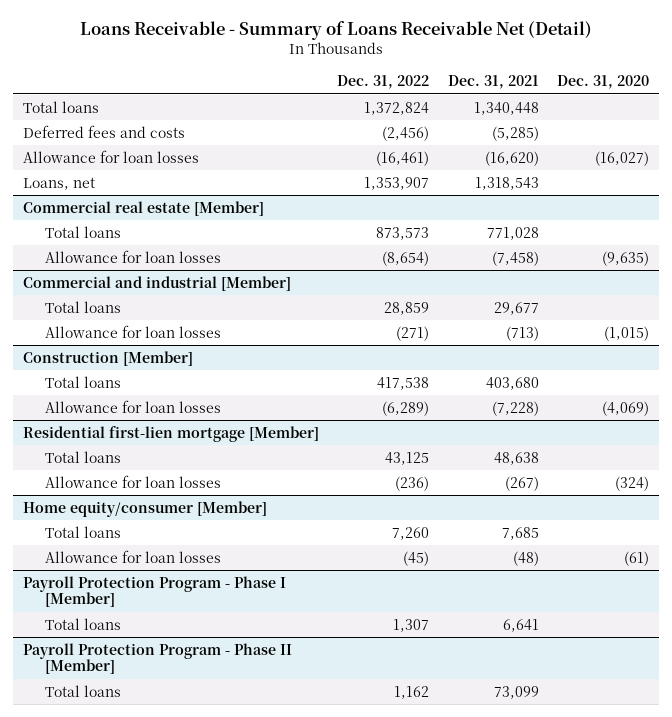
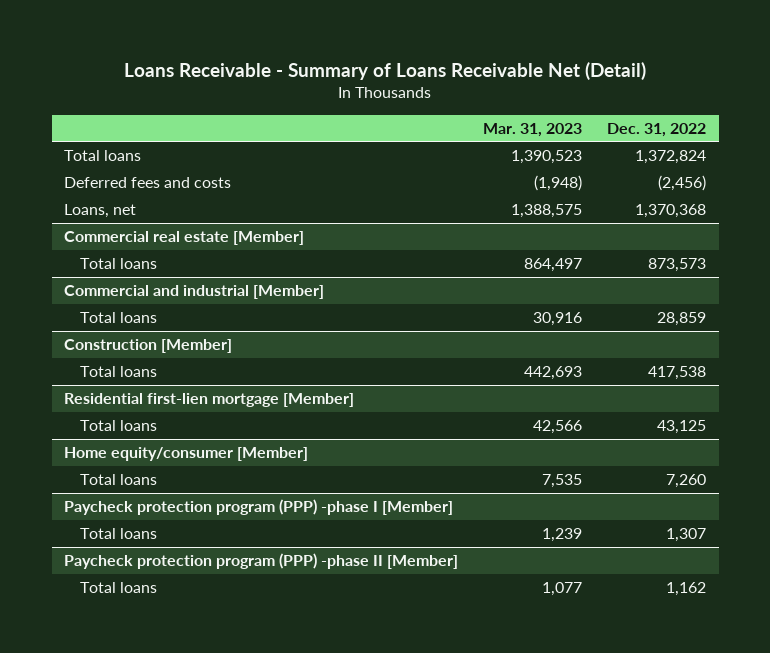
- | Dec. 31, 2022 | Dec. 31, 2021 | Dec. 31, 2020
+ | Mar. 31, 2023 | Dec. 31, 2022
- Allowance for loan losses | (16,461) | (16,620) | (16,027)
- Loans, net | 1,353,907 | 1,318,543 |
+ Loans, net | 1,388,575 | 1,370,368
@ Commercial real estate [Member]
- Allowance for loan losses | (8,654) | (7,458) | (9,635)
@ Commercial and industrial [Member]
- Allowance for loan losses | (271) | (713) | (1,015)
@ Construction [Member]
- Allowance for loan losses | (6,289) | (7,228) | (4,069)
@ Residential first-lien mortgage [Member]
- Allowance for loan losses | (236) | (267) | (324)
@ Home equity/consumer [Member]
- Allowance for loan losses | (45) | (48) | (61)
- Payroll Protection Program - Phase I [Member]
+ Paycheck protection program (PPP) -phase I [Member]
- Payroll Protection Program - Phase II [Member]
+ Paycheck protection program (PPP) -phase II [Member]

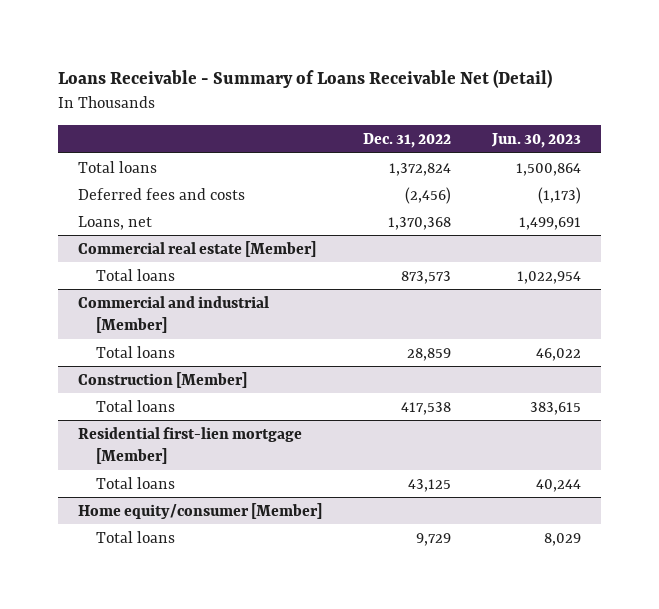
- | Mar. 31, 2023 | Dec. 31, 2022
+ | Dec. 31, 2022 | Jun. 30, 2023
@ Home equity/consumer [Member]
- Total loans | 7,535 | 7,260
- Paycheck protection program (PPP) -phase I [Member]
- Total loans | 1,239 | 1,307
- Paycheck protection program (PPP) -phase II [Member]
- Total loans | 1,077 | 1,162
@ Home equity/consumer [Member]
+ Total loans | 9,729 | 8,029

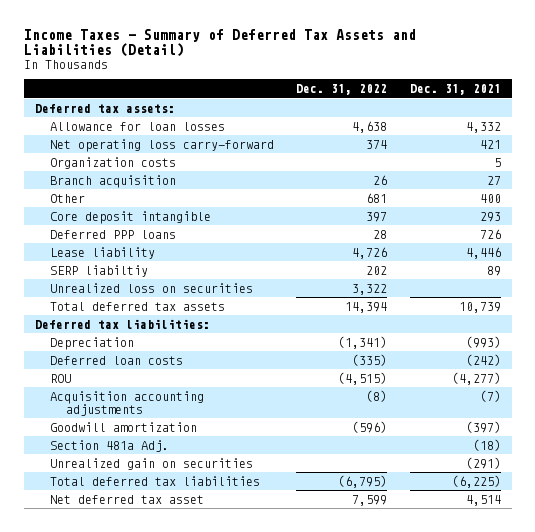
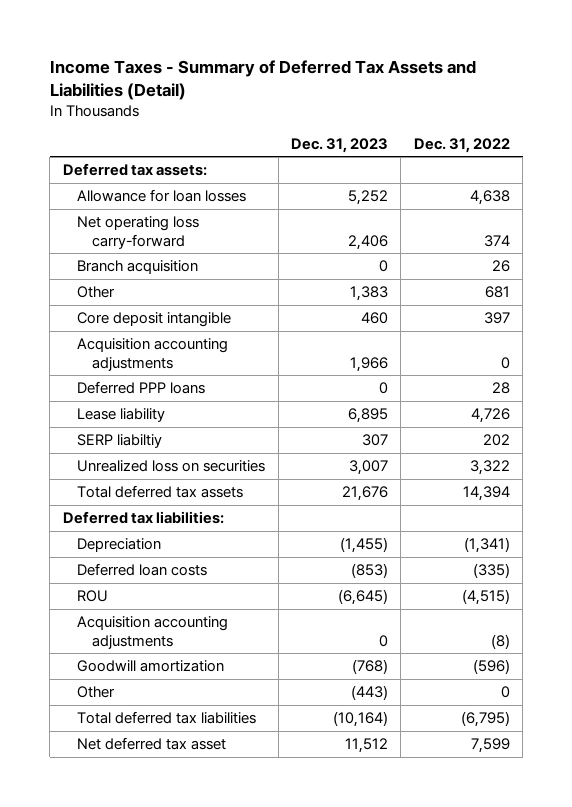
- | Dec. 31, 2022 | Dec. 31, 2021
+ | Dec. 31, 2023 | Dec. 31, 2022
- Organization costs | | 5
+ Acquisition accounting adjustments | 1,966 | 0
- Section 481a Adj. | | (18)
- Unrealized gain on securities | | (291)
+ Other | (443) | 0

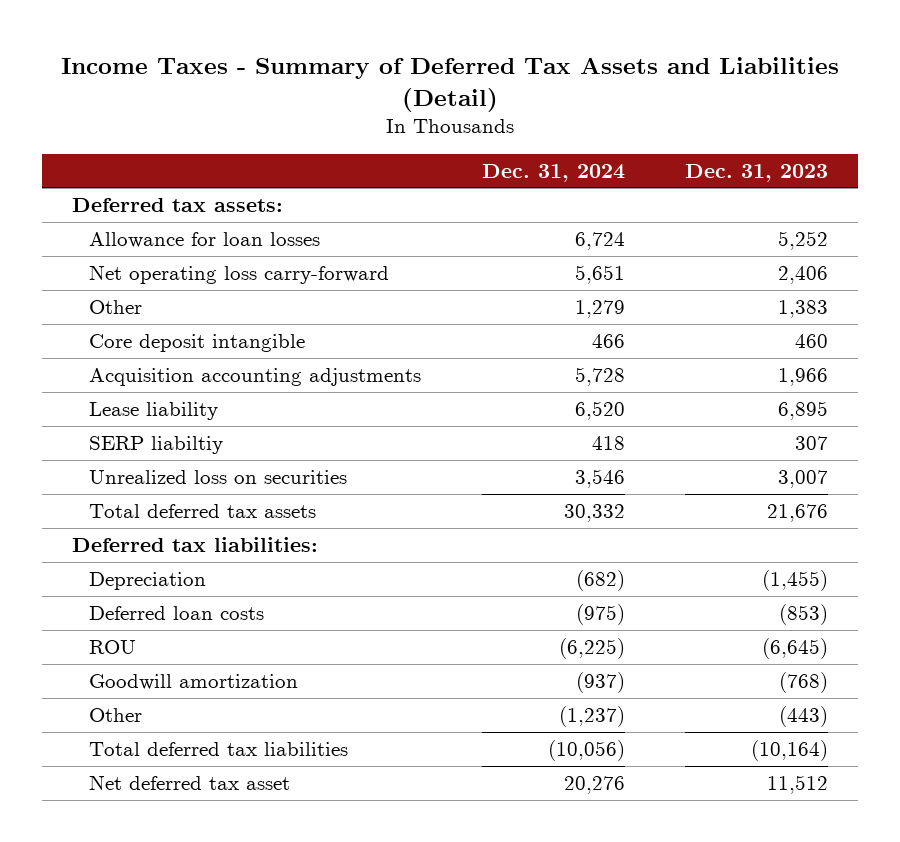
- | Dec. 31, 2023 | Dec. 31, 2022
+ | Dec. 31, 2024 | Dec. 31, 2023
- Branch acquisition | 0 | 26
- Deferred PPP loans | 0 | 28
- Acquisition accounting adjustments | 0 | (8)

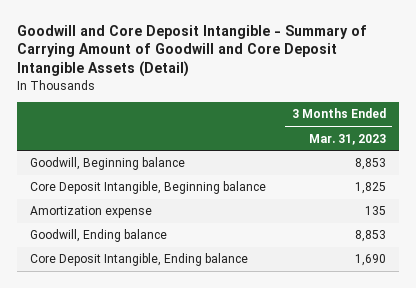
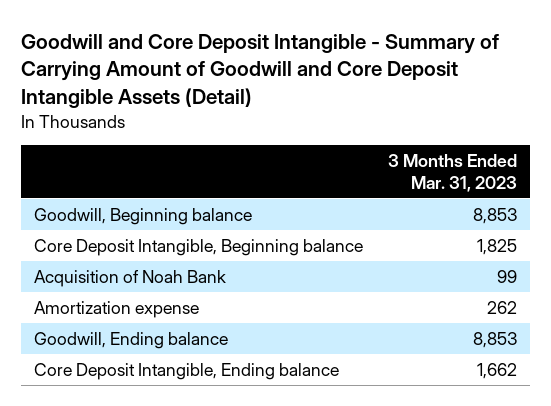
- Amortization expense | 135
+ Acquisition of Noah Bank | 99
+ Amortization expense | 262
- Core Deposit Intangible, Ending balance | 1,690
+ Core Deposit Intangible, Ending balance | 1,662

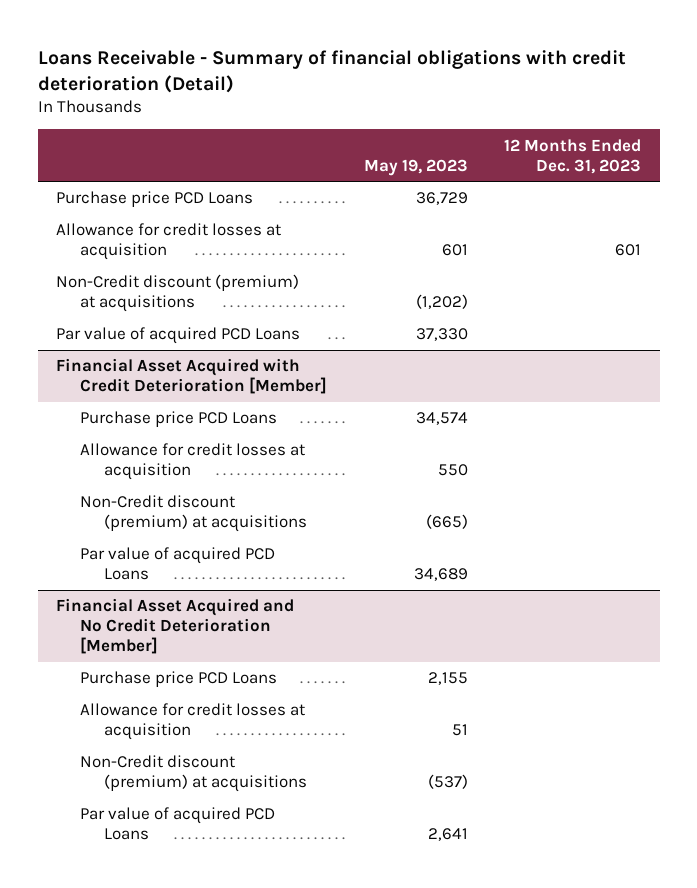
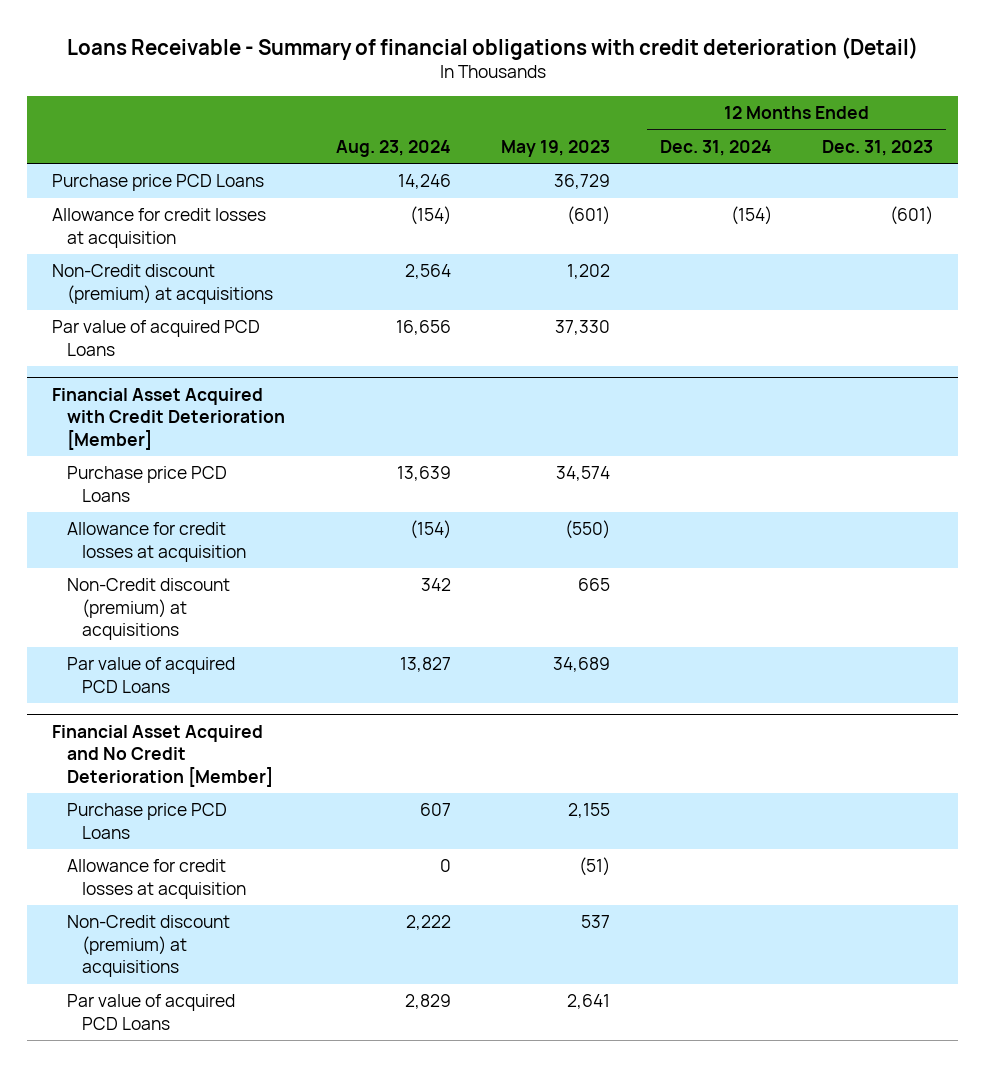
- | May 19, 2023 | 12 Months Ended Dec. 31, 2023
+ | Aug. 23, 2024 | May 19, 2023 | 12 Months Ended Dec. 31, 2024 | 12 Months Ended Dec. 31, 2023
- Allowance for credit losses at acquisition | 601 | 601
- Non-Credit discount (premium) at acquisitions | (1,202) |
+ Allowance for credit losses at acquisition | (154) | (601) | (154) | (601)
+ Non-Credit discount (premium) at acquisitions | 2,564 | 1,202 | |
@ Financial Asset Acquired with Credit Deterioration [Member]
- Allowance for credit losses at acquisition | 550 |
- Non-Credit discount (premium) at acquisitions | (665) |
+ Allowance for credit losses at acquisition | (154) | (550) | |
+ Non-Credit discount (premium) at acquisitions | 342 | 665 | |
@ Financial Asset Acquired and No Credit Deterioration [Member]
- Allowance for credit losses at acquisition | 51 |
- Non-Credit discount (premium) at acquisitions | (537) |
+ Allowance for credit losses at acquisition | 0 | (51) | |
+ Non-Credit discount (premium) at acquisitions | 2,222 | 537 | |

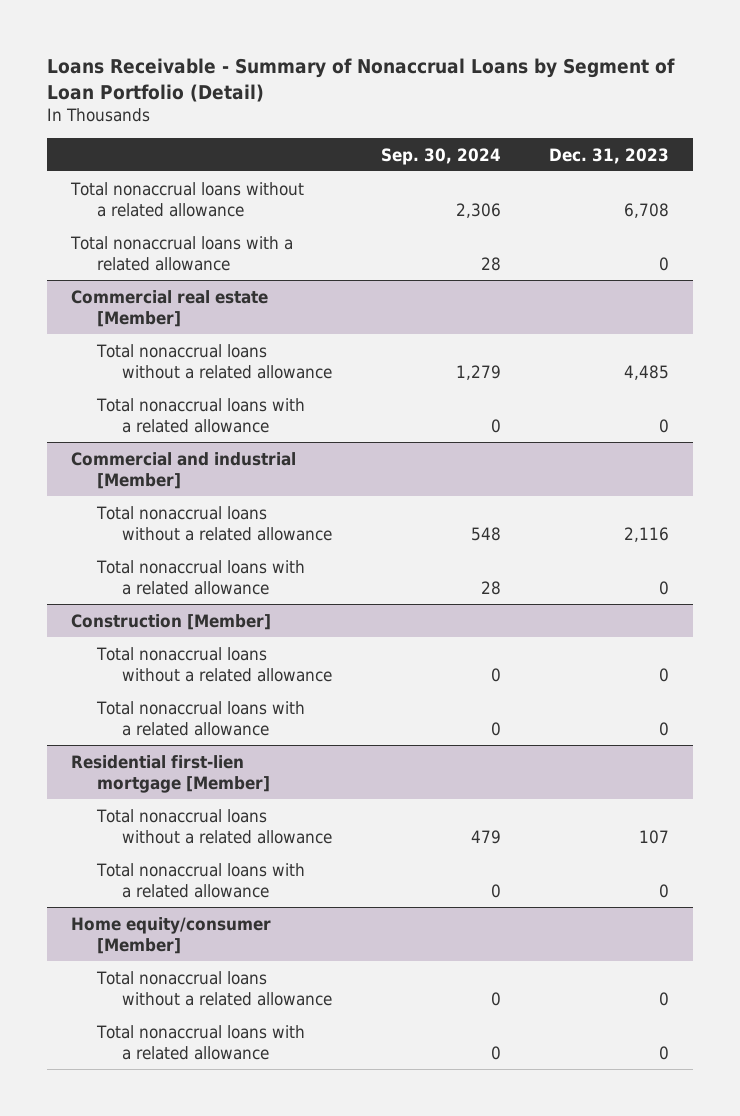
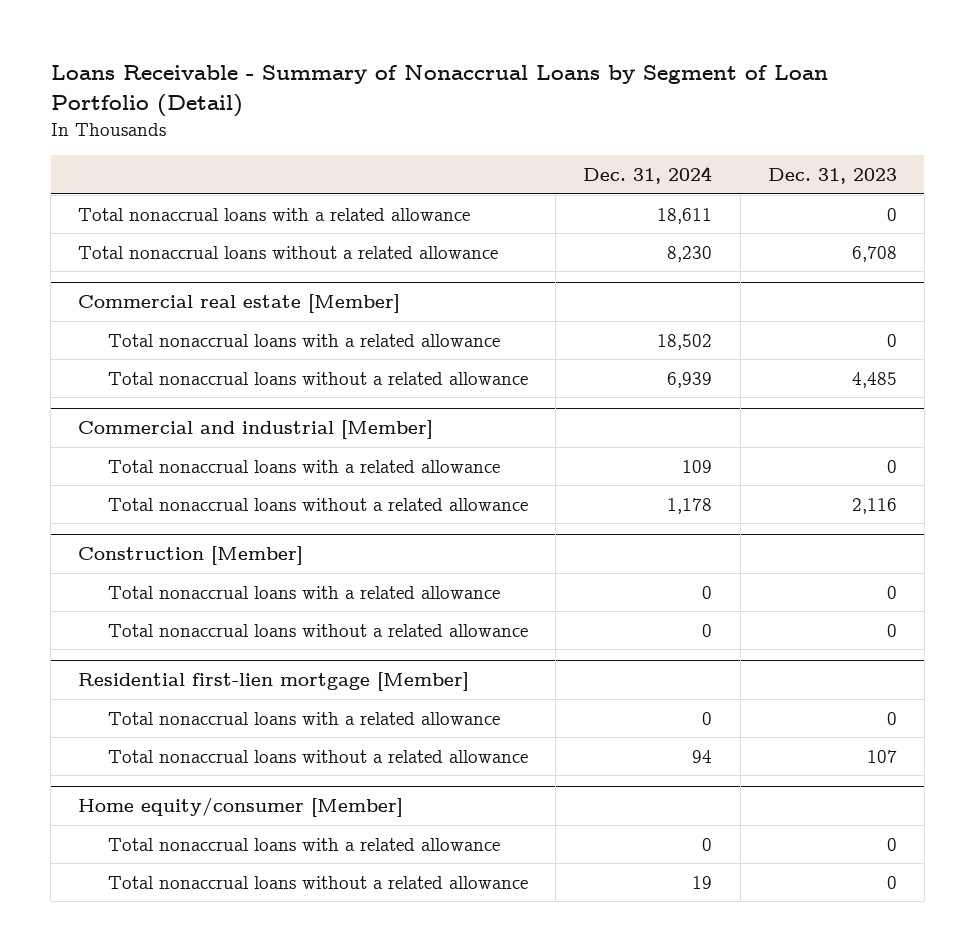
- | Sep. 30, 2024 | Dec. 31, 2023
+ | Dec. 31, 2024 | Dec. 31, 2023
moved down: Total nonaccrual loans without a related allowance | 8,230 | 6,708
@ Commercial real estate [Member]
moved down: Total nonaccrual loans without a related allowance | 6,939 | 4,485
@ Commercial and industrial [Member]
moved down: Total nonaccrual loans without a related allowance | 1,178 | 2,116
@ Construction [Member]
moved down: Total nonaccrual loans without a related allowance | 0 | 0
@ Residential first-lien mortgage [Member]
moved down: Total nonaccrual loans without a related allowance | 94 | 107
@ Home equity/consumer [Member]
moved down: Total nonaccrual loans without a related allowance | 19 | 0

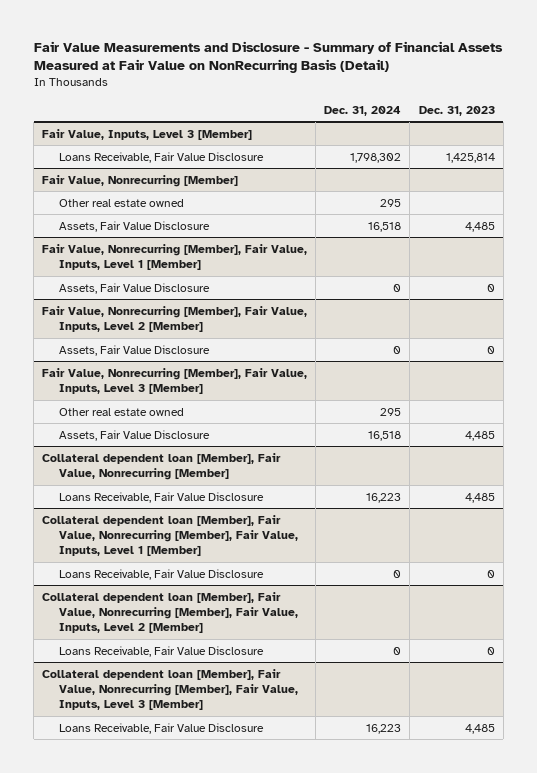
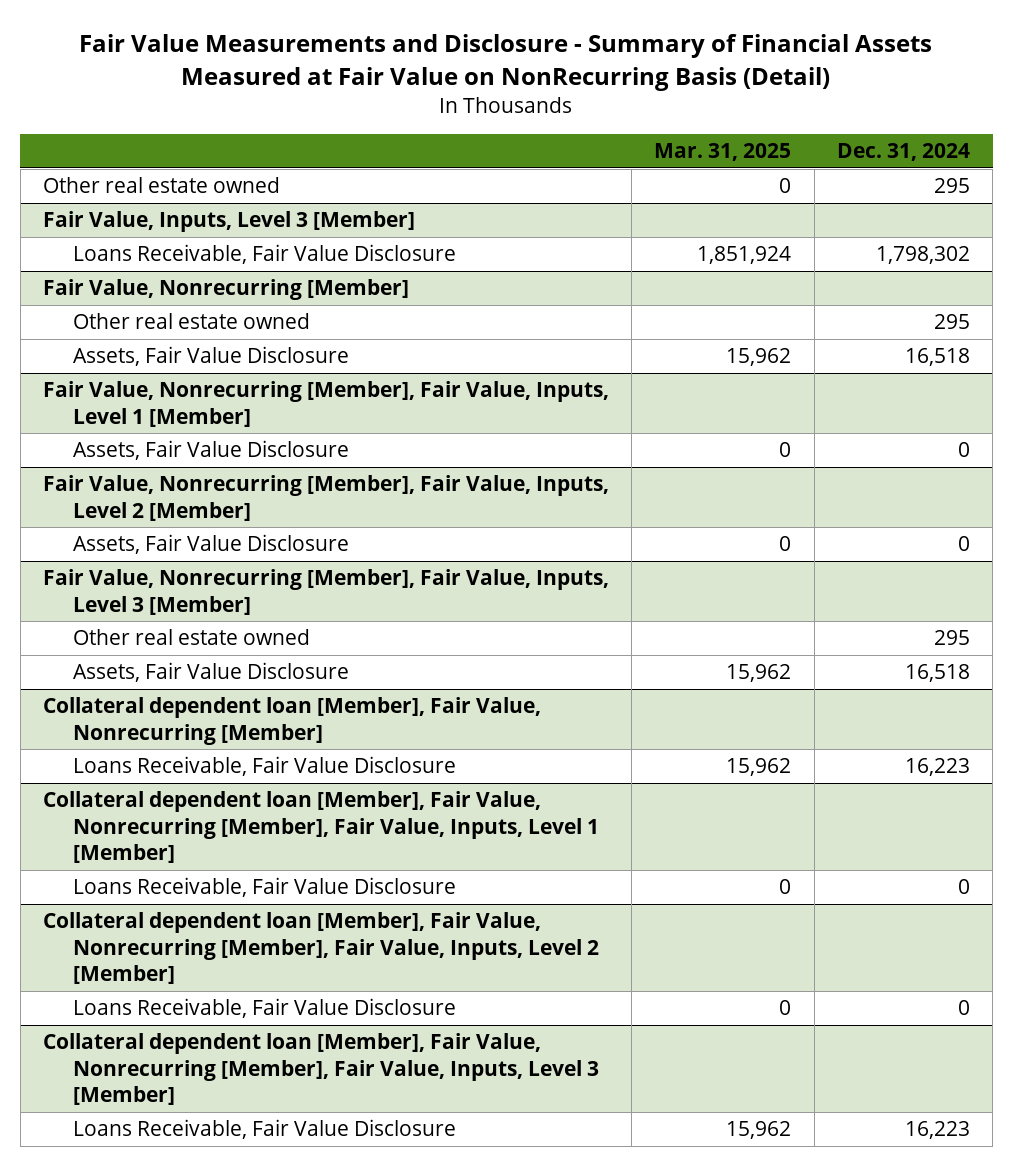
- | Dec. 31, 2024 | Dec. 31, 2023
+ | Mar. 31, 2025 | Dec. 31, 2024
+ Other real estate owned | 0 | 295

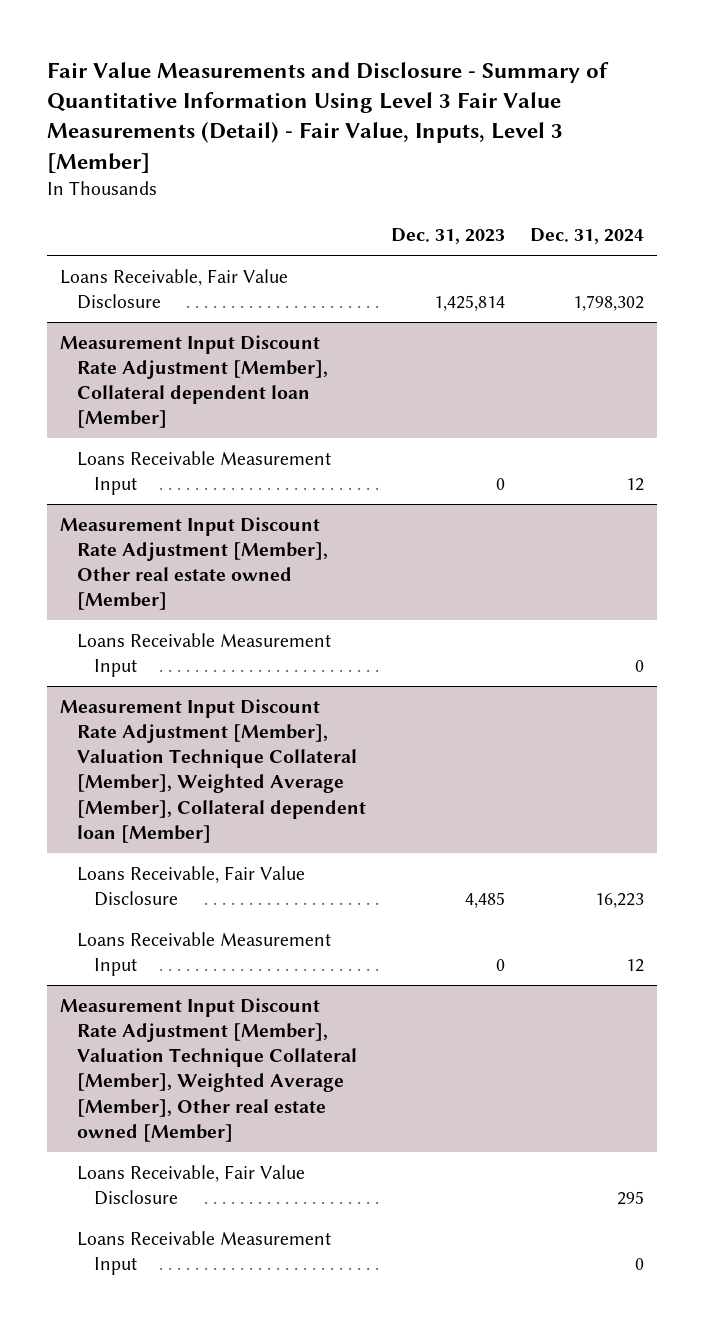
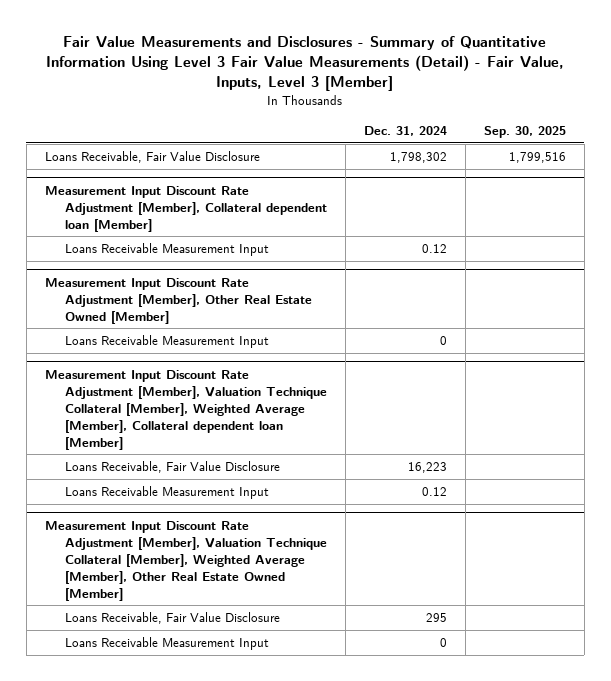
- Fair Value Measurements and Disclosure - Summary of Quantitative Information Using Level 3 Fair Value Measurements (Detail) - Fair Value, Inputs, Level 3 [Member]
+ Fair Value Measurements and Disclosures - Summary of Quantitative Information Using Level 3 Fair Value Measurements (Detail) - Fair Value, Inputs, Level 3 [Member]
- | Dec. 31, 2023 | Dec. 31, 2024
+ | Dec. 31, 2024 | Sep. 30, 2025
@ Measurement Input Discount Rate Adjustment [Member], Collateral dependent loan [Member]
- Loans Receivable Measurement Input | 0 | 12
- Measurement Input Discount Rate Adjustment [Member], Other real estate owned [Member]
@ Measurement Input Discount Rate Adjustment [Member], Collateral dependent loan [Member]
+ Loans Receivable Measurement Input | 0.12 |
+ Measurement Input Discount Rate Adjustment [Member], Other Real Estate Owned [Member]
@ Measurement Input Discount Rate Adjustment [Member], Valuation Technique Collateral [Member], Weighted Average [Member], Collateral dependent loan [Member]
- Loans Receivable Measurement Input | 0 | 12
- Measurement Input Discount Rate Adjustment [Member], Valuation Technique Collateral [Member], Weighted Average [Member], Other real estate owned [Member]
@ Measurement Input Discount Rate Adjustment [Member], Valuation Technique Collateral [Member], Weighted Average [Member], Collateral dependent loan [Member]
+ Loans Receivable Measurement Input | 0.12 |
+ Measurement Input Discount Rate Adjustment [Member], Valuation Technique Collateral [Member], Weighted Average [Member], Other Real Estate Owned [Member]

